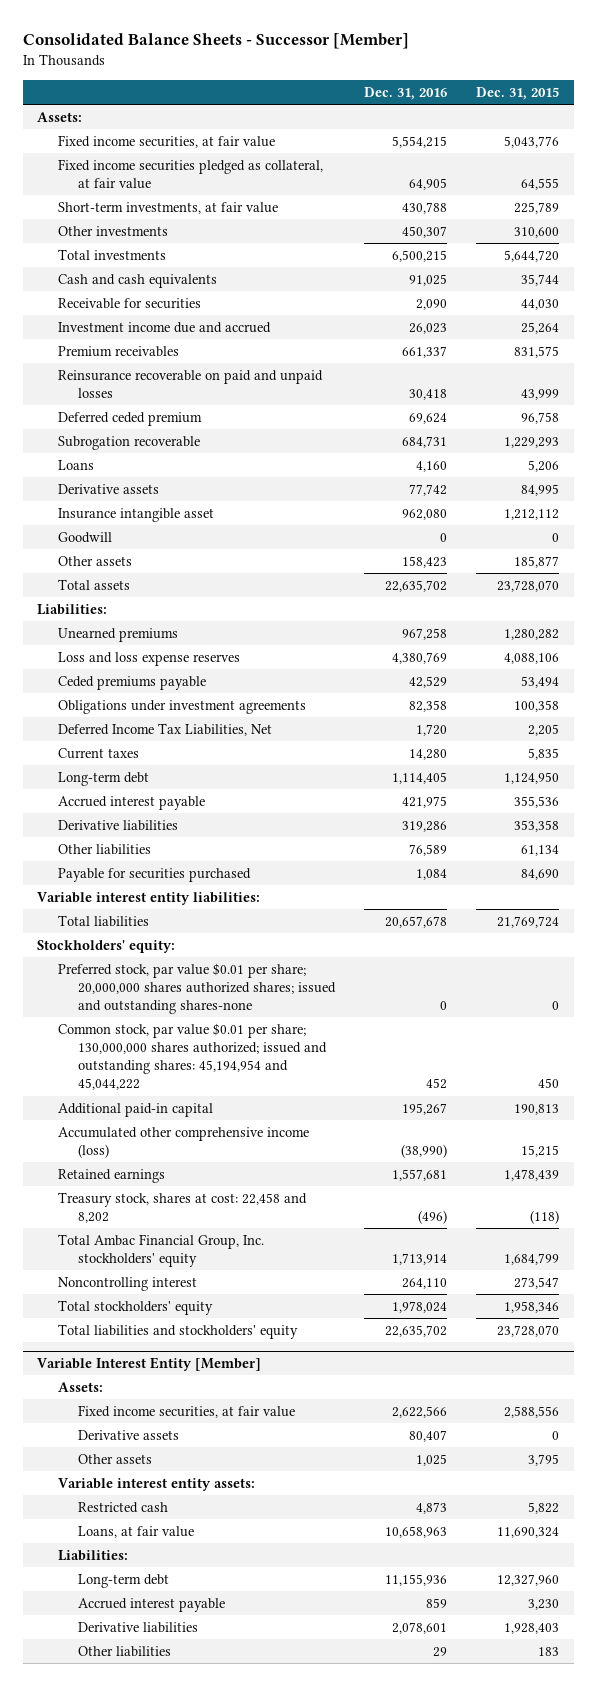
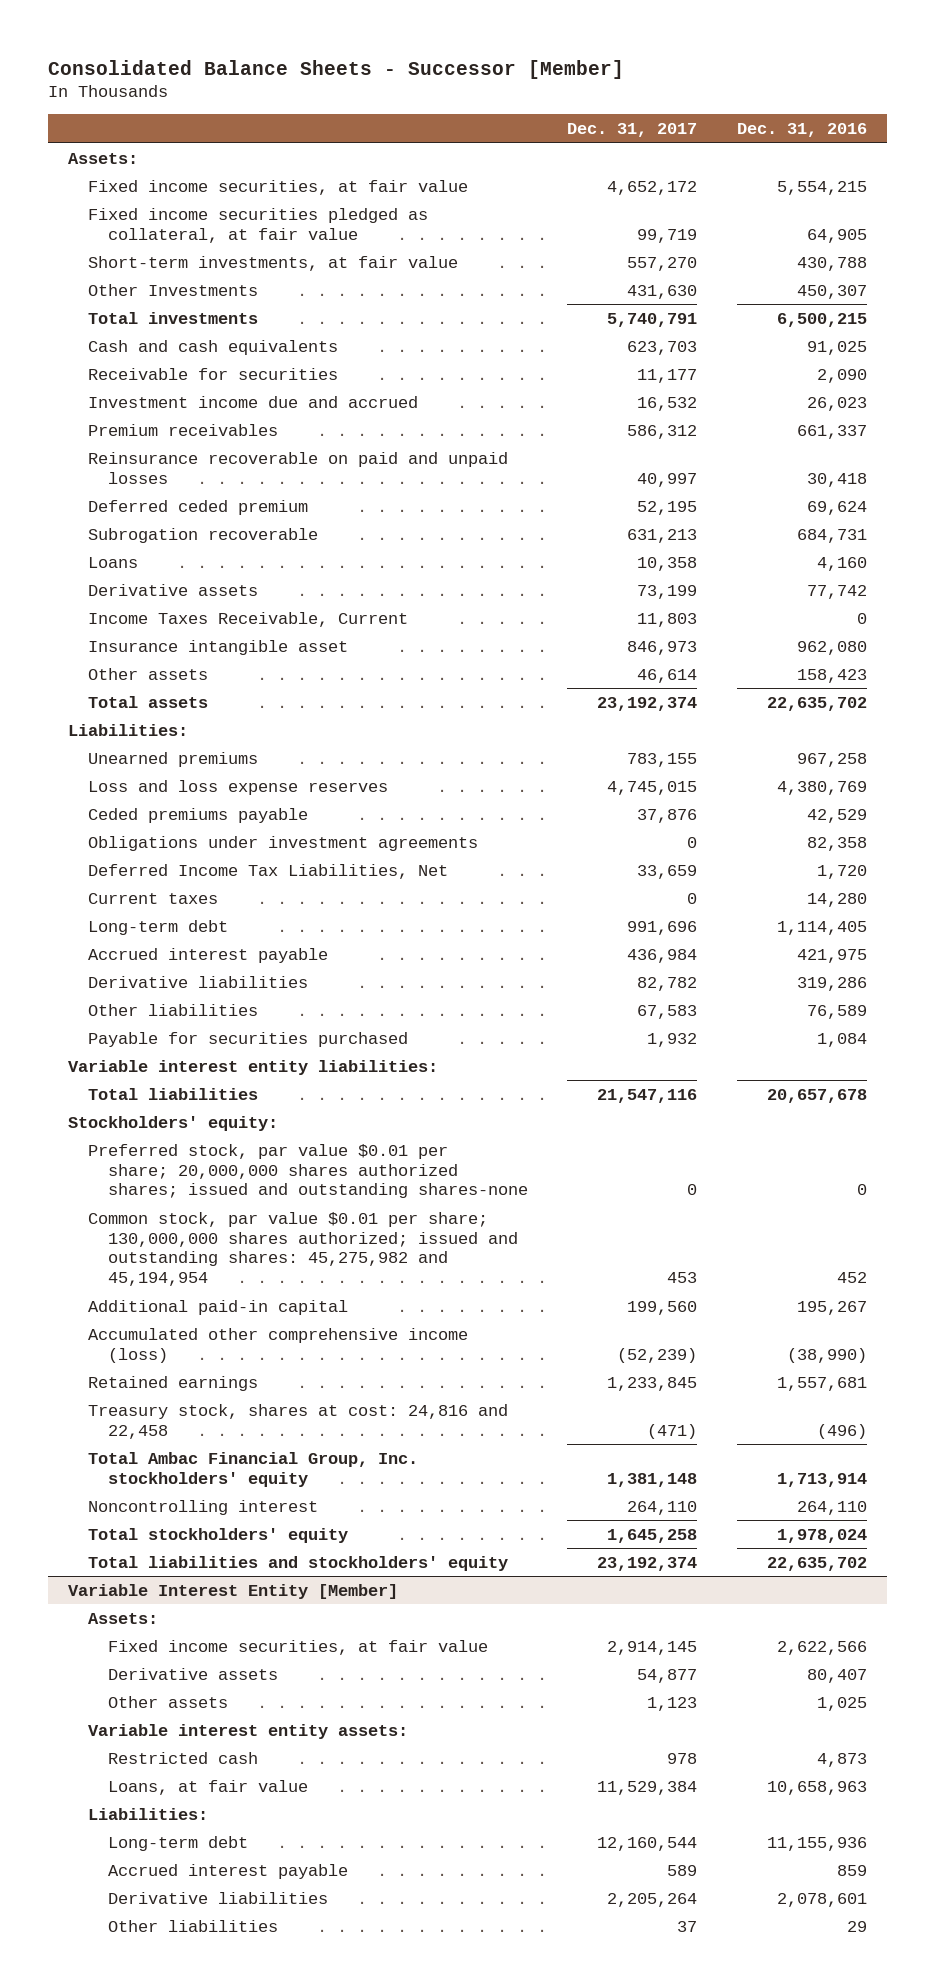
- | Dec. 31, 2016 | Dec. 31, 2015
+ | Dec. 31, 2017 | Dec. 31, 2016
- Other investments | 450,307 | 310,600
+ Other Investments | 431,630 | 450,307
+ Income Taxes Receivable, Current | 11,803 | 0
- Goodwill | 0 | 0
- Common stock, par value $0.01 per share; 130,000,000 shares authorized; issued and outstanding shares: 45,194,954 and 45,044,222 | 452 | 450
+ Common stock, par value $0.01 per share; 130,000,000 shares authorized; issued and outstanding shares: 45,275,982 and 45,194,954 | 453 | 452
- Treasury stock, shares at cost: 22,458 and 8,202 | (496) | (118)
+ Treasury stock, shares at cost: 24,816 and 22,458 | (471) | (496)

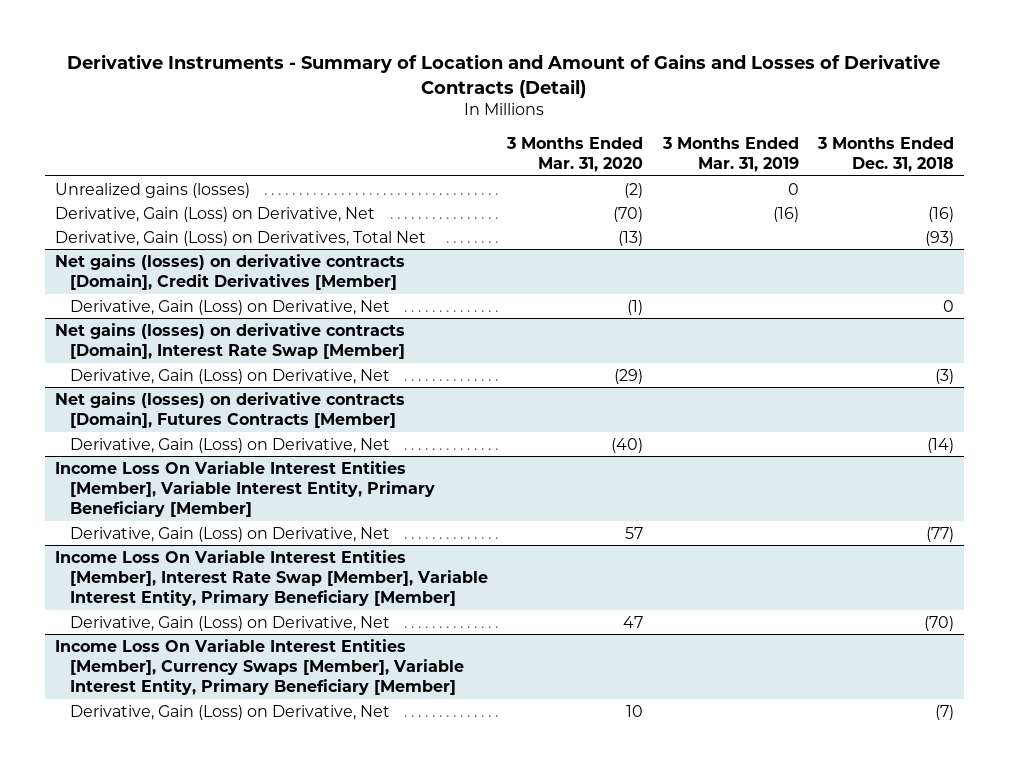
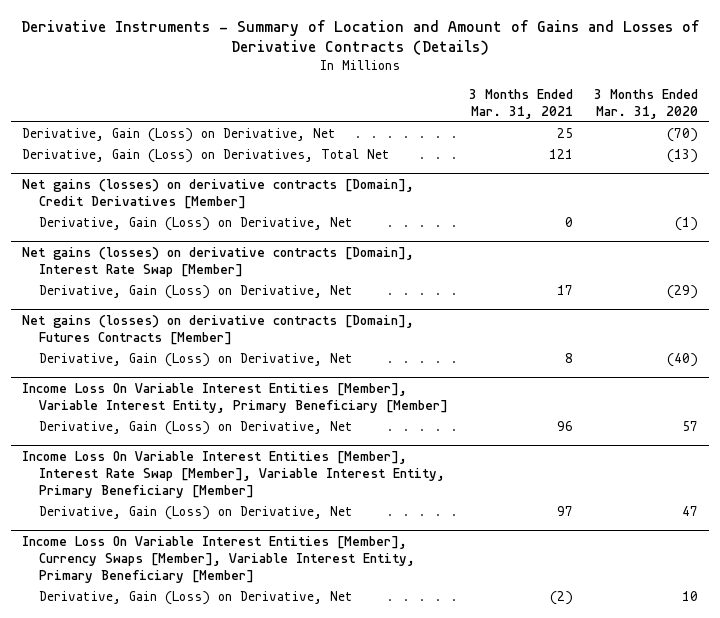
- Derivative Instruments - Summary of Location and Amount of Gains and Losses of Derivative Contracts (Detail)
+ Derivative Instruments - Summary of Location and Amount of Gains and Losses of Derivative Contracts (Details)
- | 3 Months Ended Mar. 31, 2020 | 3 Months Ended Mar. 31, 2019 | 3 Months Ended Dec. 31, 2018
+ | 3 Months Ended Mar. 31, 2021 | 3 Months Ended Mar. 31, 2020
- Unrealized gains (losses) | (2) | 0 |

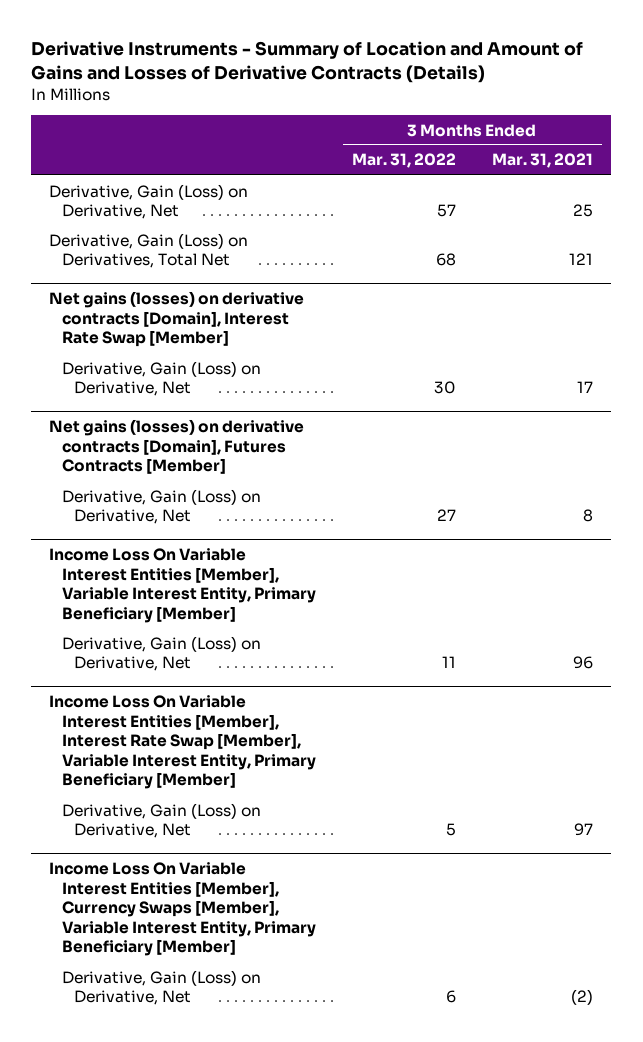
- | 3 Months Ended Mar. 31, 2021 | 3 Months Ended Mar. 31, 2020
+ | 3 Months Ended Mar. 31, 2022 | 3 Months Ended Mar. 31, 2021
- Net gains (losses) on derivative contracts [Domain], Credit Derivatives [Member]
- Derivative, Gain (Loss) on Derivative, Net | 0 | (1)

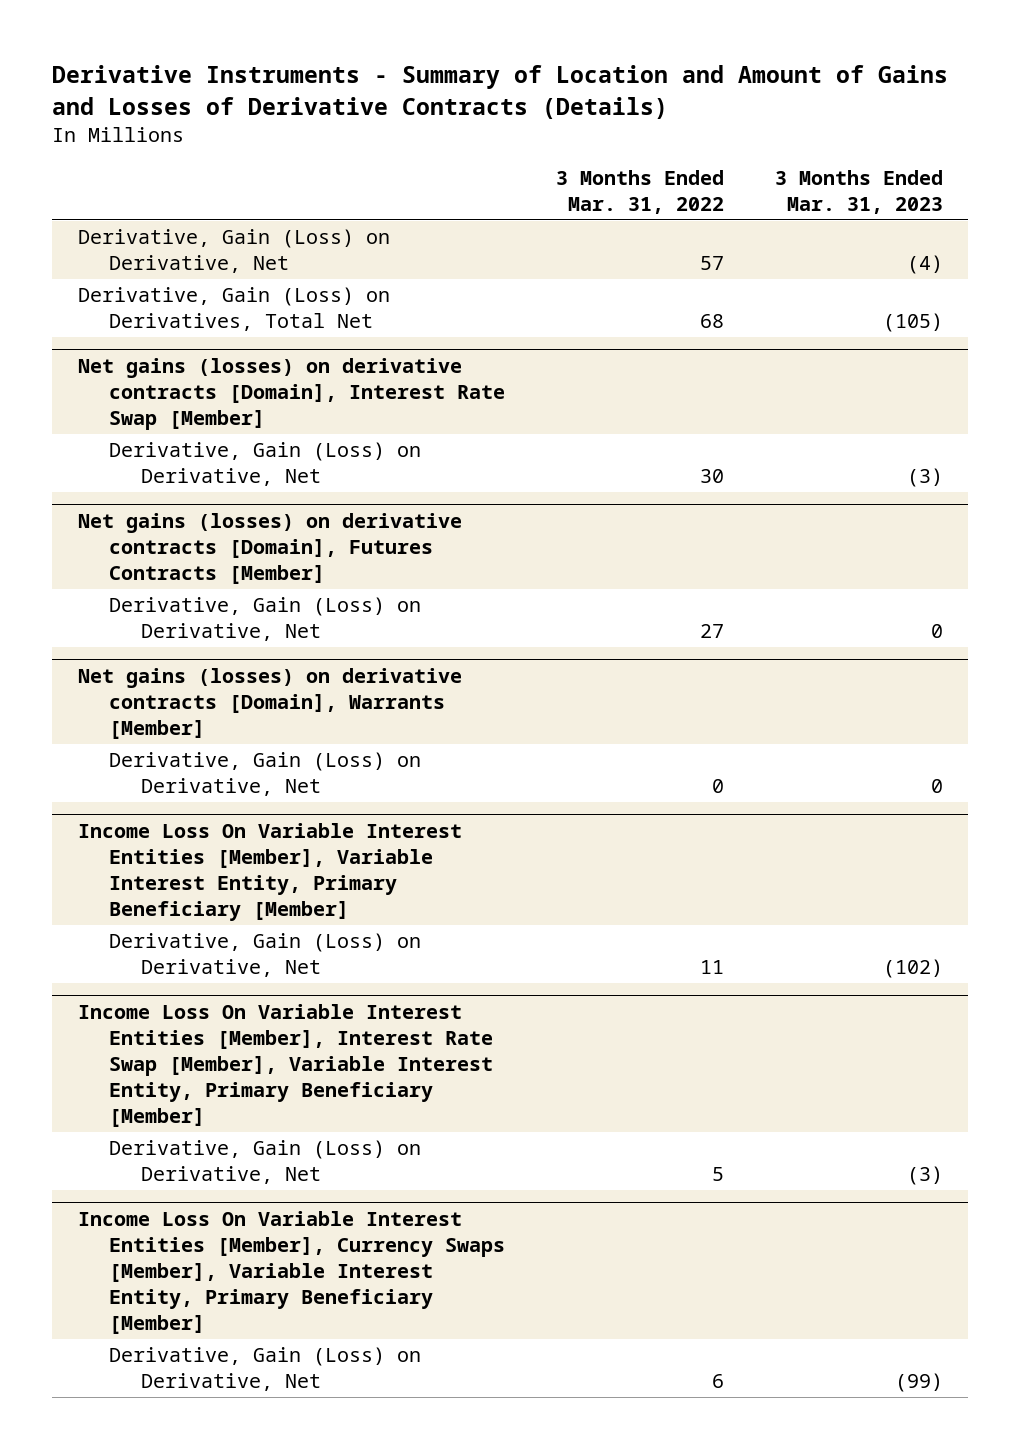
- | 3 Months Ended Mar. 31, 2022 | 3 Months Ended Mar. 31, 2021
+ | 3 Months Ended Mar. 31, 2022 | 3 Months Ended Mar. 31, 2023
+ Net gains (losses) on derivative contracts [Domain], Warrants [Member]
+ Derivative, Gain (Loss) on Derivative, Net | 0 | 0

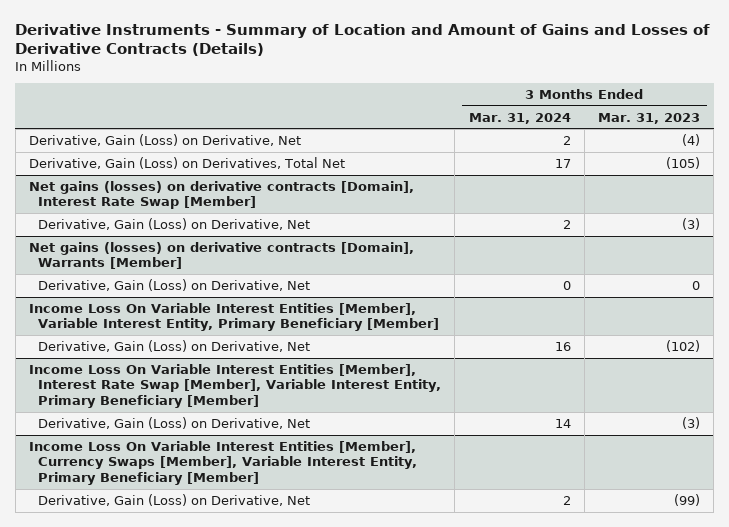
- | 3 Months Ended Mar. 31, 2022 | 3 Months Ended Mar. 31, 2023
+ | 3 Months Ended Mar. 31, 2024 | 3 Months Ended Mar. 31, 2023
- Net gains (losses) on derivative contracts [Domain], Futures Contracts [Member]
- Derivative, Gain (Loss) on Derivative, Net | 27 | 0

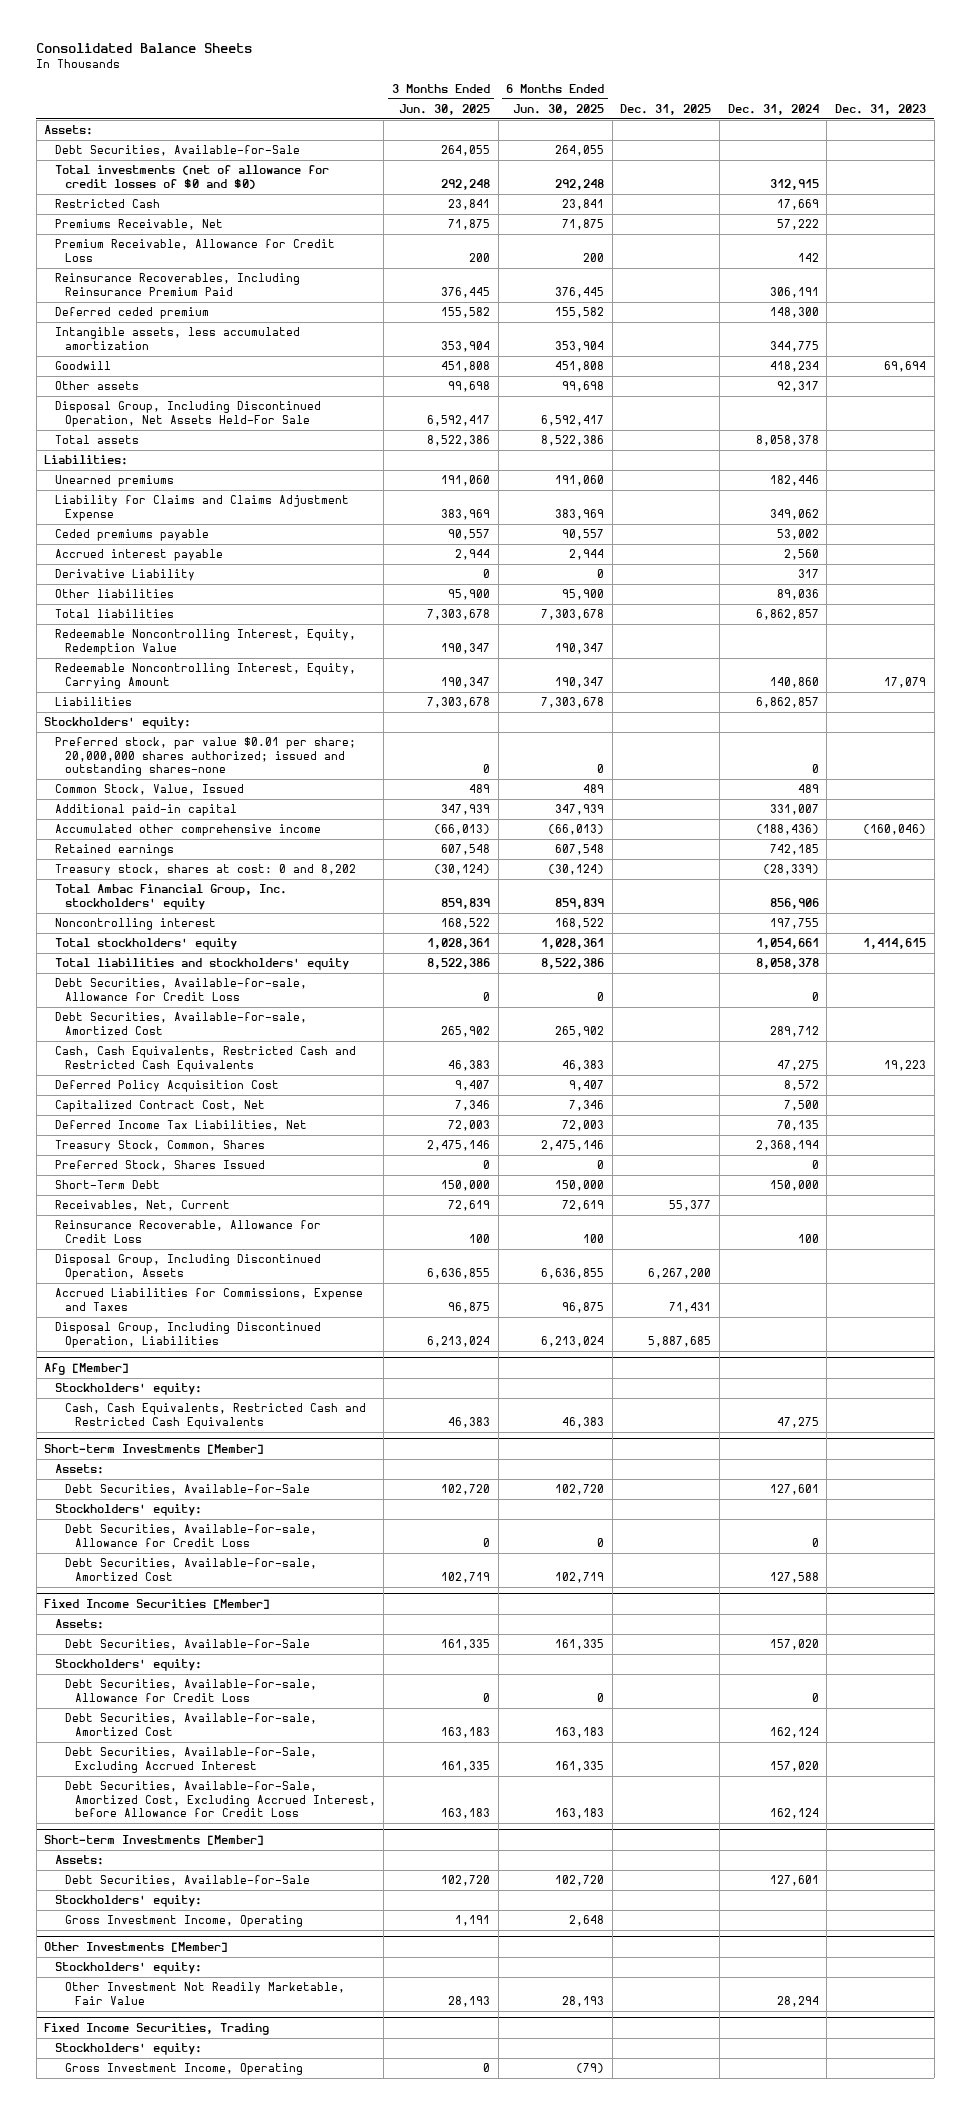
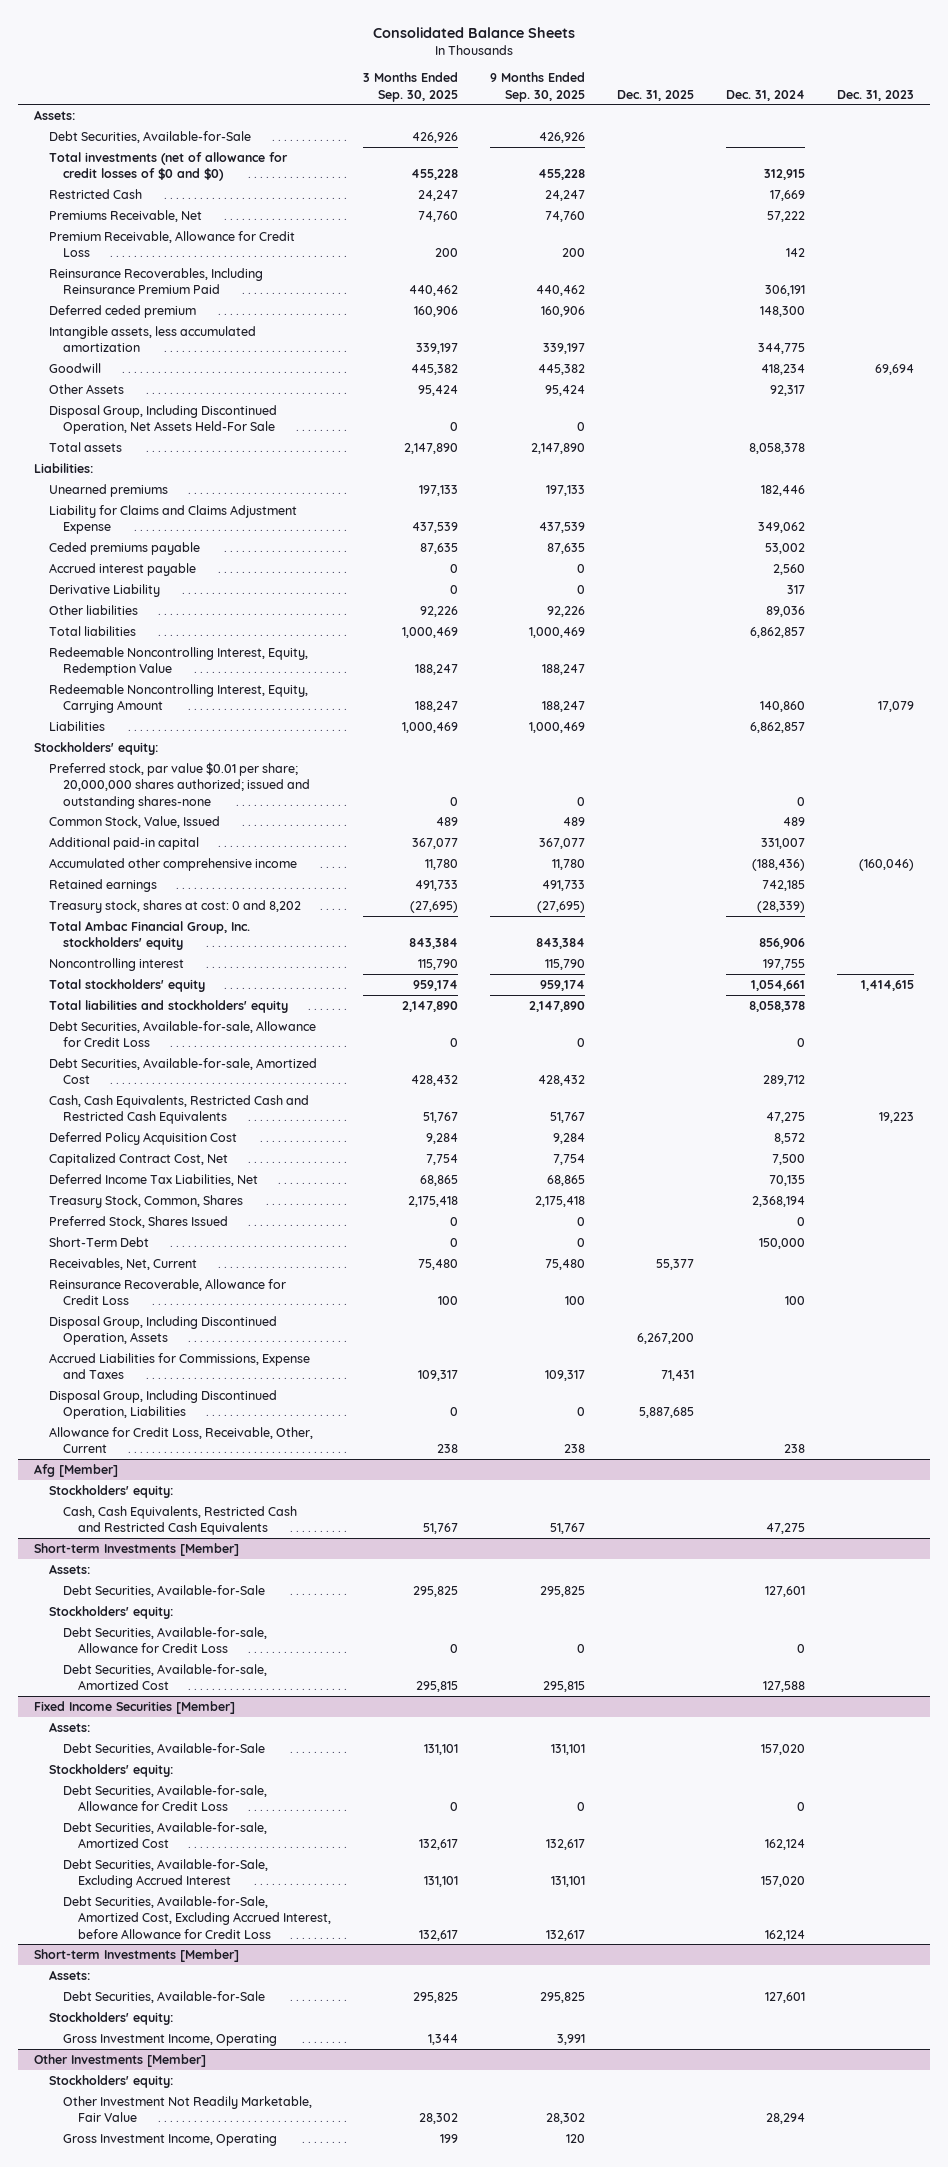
- | 3 Months Ended Jun. 30, 2025 | 6 Months Ended Jun. 30, 2025 | Dec. 31, 2025 | Dec. 31, 2024 | Dec. 31, 2023
+ | 3 Months Ended Sep. 30, 2025 | 9 Months Ended Sep. 30, 2025 | Dec. 31, 2025 | Dec. 31, 2024 | Dec. 31, 2023
- Other assets | 99,698 | 99,698 | | 92,317 |
+ Other Assets | 95,424 | 95,424 | | 92,317 |
+ Allowance for Credit Loss, Receivable, Other, Current | 238 | 238 | | 238 |
- Fixed Income Securities, Trading
- Stockholders' equity:

